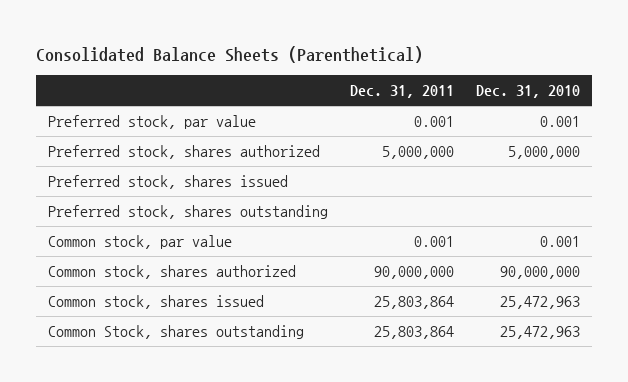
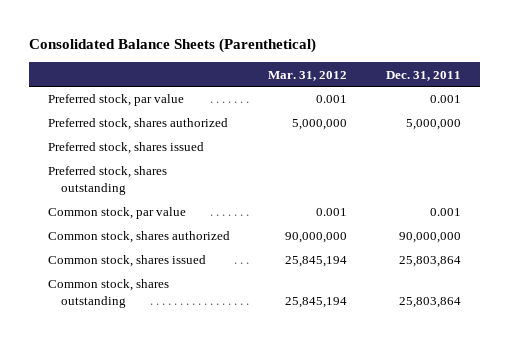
- | Dec. 31, 2011 | Dec. 31, 2010
+ | Mar. 31, 2012 | Dec. 31, 2011
- Common Stock, shares outstanding | 25,803,864 | 25,472,963
+ Common stock, shares outstanding | 25,845,194 | 25,803,864

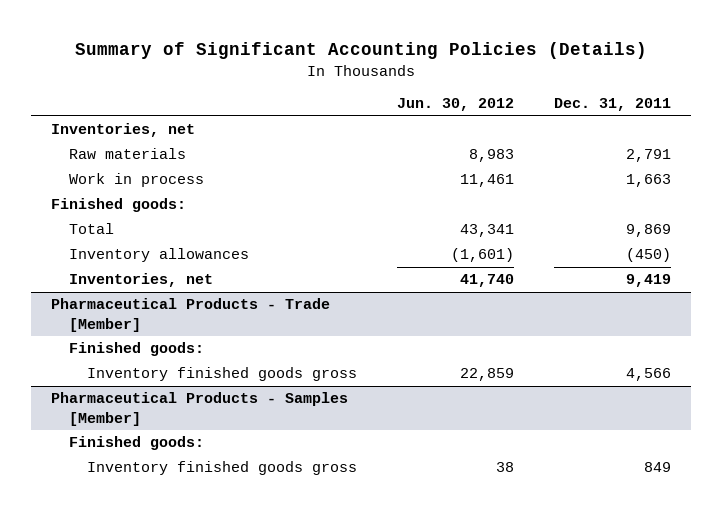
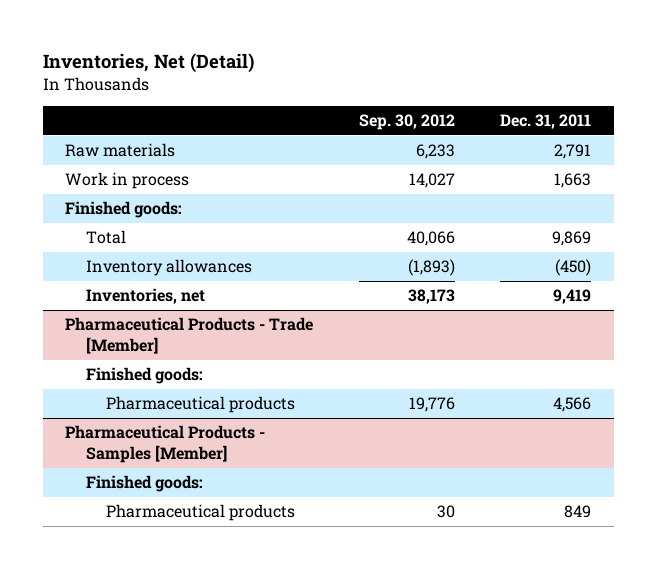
- Summary of Significant Accounting Policies (Details)
+ Inventories, Net (Detail)
- | Jun. 30, 2012 | Dec. 31, 2011
+ | Sep. 30, 2012 | Dec. 31, 2011
- Inventories, net
@ Pharmaceutical Products - Trade [Member]
- Inventory finished goods gross | 22,859 | 4,566
+ Pharmaceutical products | 19,776 | 4,566
@ Pharmaceutical Products - Samples [Member]
- Inventory finished goods gross | 38 | 849
+ Pharmaceutical products | 30 | 849

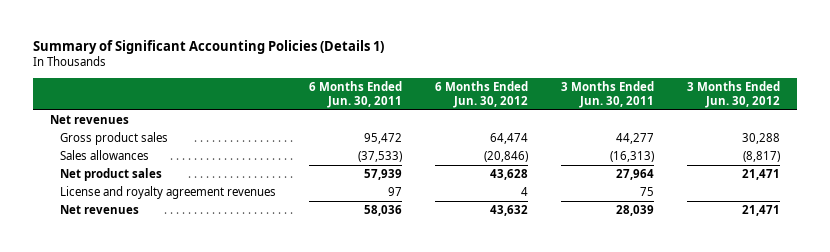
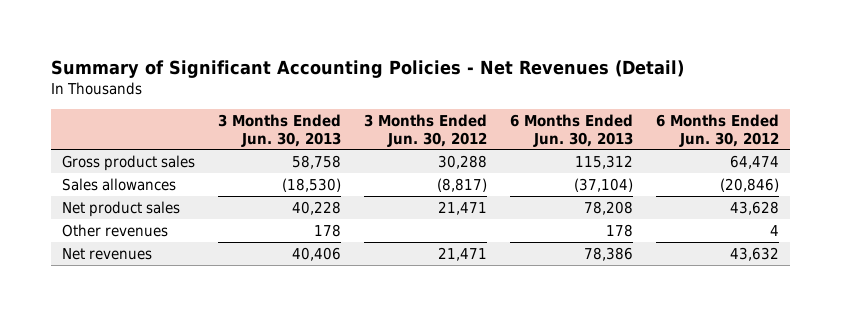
- Summary of Significant Accounting Policies (Details 1)
+ Summary of Significant Accounting Policies - Net Revenues (Detail)
- | 6 Months Ended Jun. 30, 2011 | 6 Months Ended Jun. 30, 2012 | 3 Months Ended Jun. 30, 2011 | 3 Months Ended Jun. 30, 2012
+ | 3 Months Ended Jun. 30, 2013 | 3 Months Ended Jun. 30, 2012 | 6 Months Ended Jun. 30, 2013 | 6 Months Ended Jun. 30, 2012
- Net revenues
- License and royalty agreement revenues | 97 | 4 | 75 |
+ Other revenues | 178 | | 178 | 4

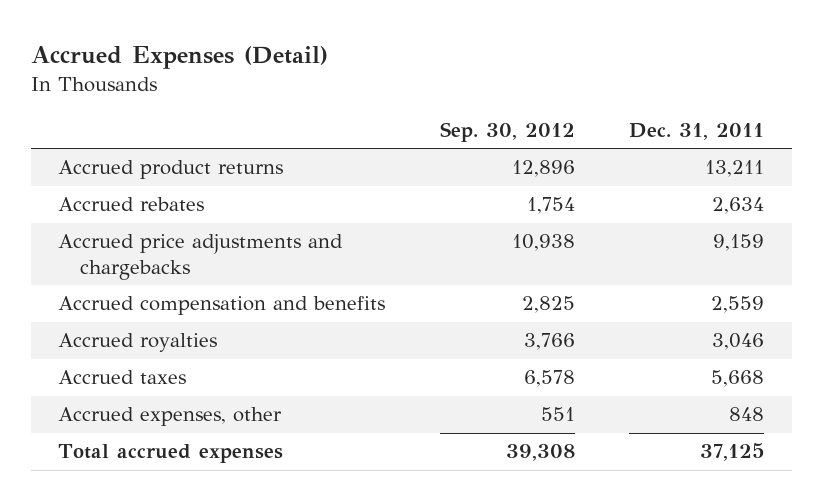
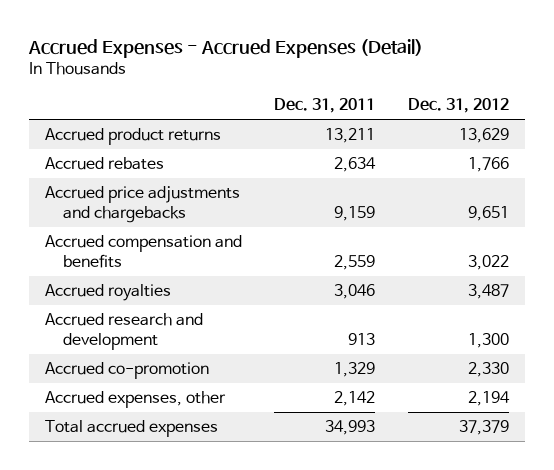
- Accrued Expenses (Detail)
+ Accrued Expenses - Accrued Expenses (Detail)
- | Sep. 30, 2012 | Dec. 31, 2011
+ | Dec. 31, 2011 | Dec. 31, 2012
- Accrued taxes | 6,578 | 5,668
- Accrued expenses, other | 551 | 848
- Total accrued expenses | 39,308 | 37,125
+ Accrued research and development | 913 | 1,300
+ Accrued co-promotion | 1,329 | 2,330
+ Accrued expenses, other | 2,142 | 2,194
+ Total accrued expenses | 34,993 | 37,379

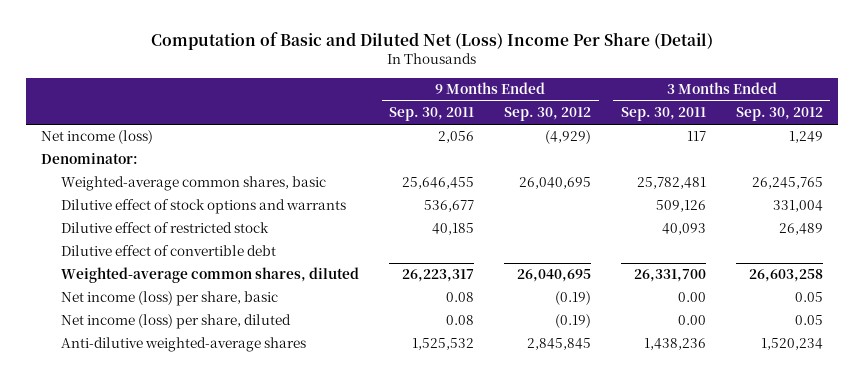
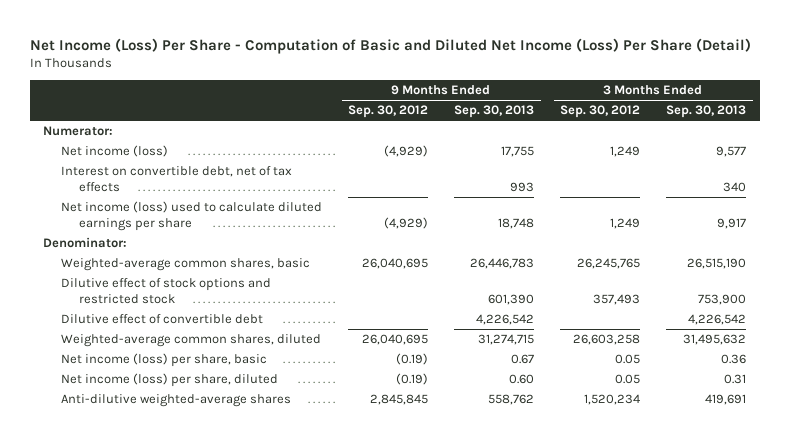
- Computation of Basic and Diluted Net (Loss) Income Per Share (Detail)
+ Net Income (Loss) Per Share - Computation of Basic and Diluted Net Income (Loss) Per Share (Detail)
- | 9 Months Ended Sep. 30, 2011 | 9 Months Ended Sep. 30, 2012 | 3 Months Ended Sep. 30, 2011 | 3 Months Ended Sep. 30, 2012
+ | 9 Months Ended Sep. 30, 2012 | 9 Months Ended Sep. 30, 2013 | 3 Months Ended Sep. 30, 2012 | 3 Months Ended Sep. 30, 2013
+ Numerator:
+ Interest on convertible debt, net of tax effects | | 993 | | 340
+ Net income (loss) used to calculate diluted earnings per share | (4,929) | 18,748 | 1,249 | 9,917
- Dilutive effect of stock options and warrants | 536,677 | | 509,126 | 331,004
- Dilutive effect of restricted stock | 40,185 | | 40,093 | 26,489
+ Dilutive effect of stock options and restricted stock | | 601,390 | 357,493 | 753,900

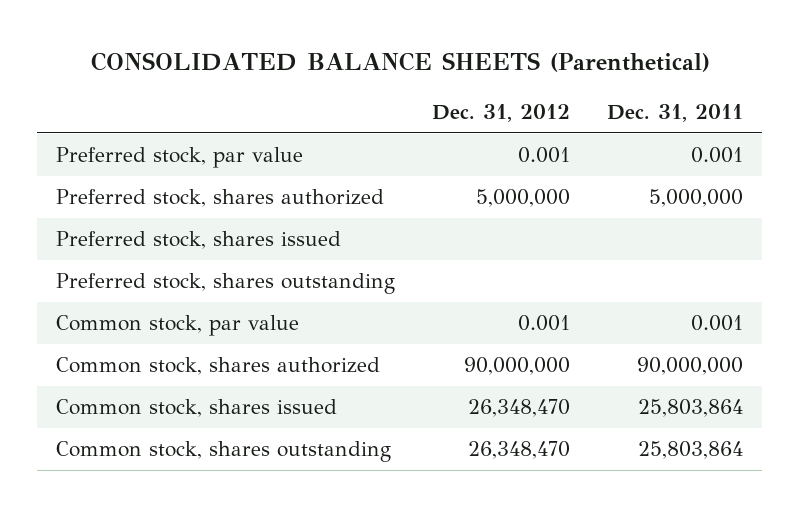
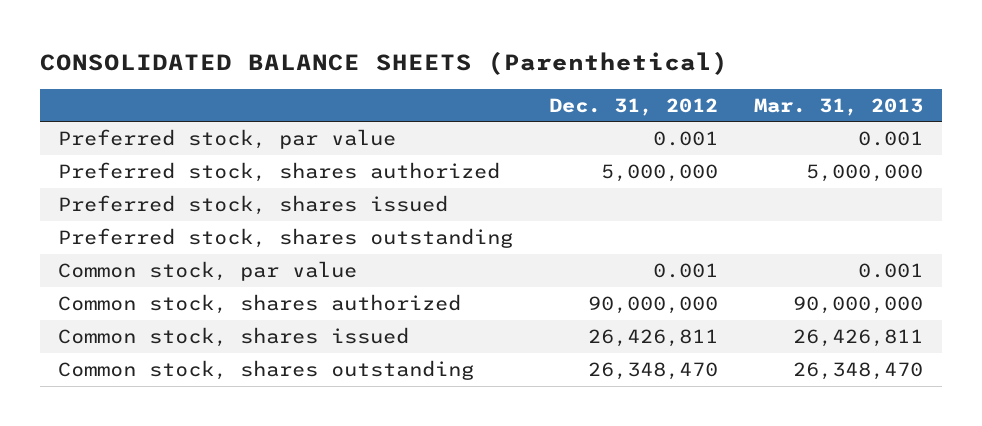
- | Dec. 31, 2012 | Dec. 31, 2011
+ | Dec. 31, 2012 | Mar. 31, 2013
- Common stock, shares issued | 26,348,470 | 25,803,864
+ Common stock, shares issued | 26,426,811 | 26,426,811

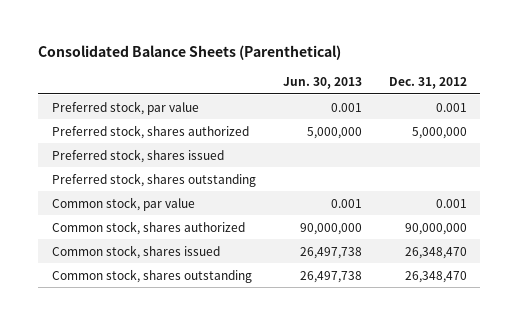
- CONSOLIDATED BALANCE SHEETS (Parenthetical)
+ Consolidated Balance Sheets (Parenthetical)
- | Dec. 31, 2012 | Mar. 31, 2013
+ | Jun. 30, 2013 | Dec. 31, 2012
- Common stock, shares issued | 26,426,811 | 26,426,811
+ Common stock, shares issued | 26,497,738 | 26,348,470

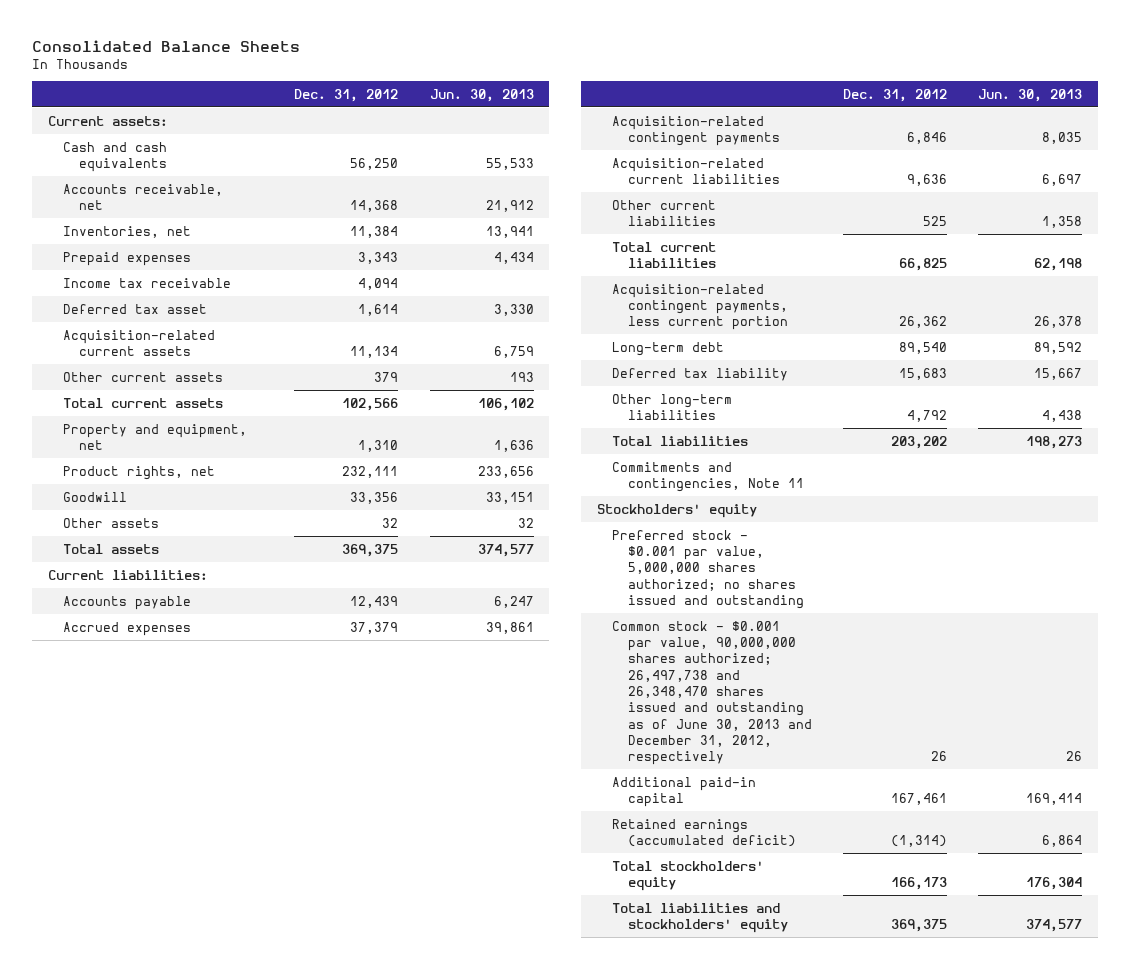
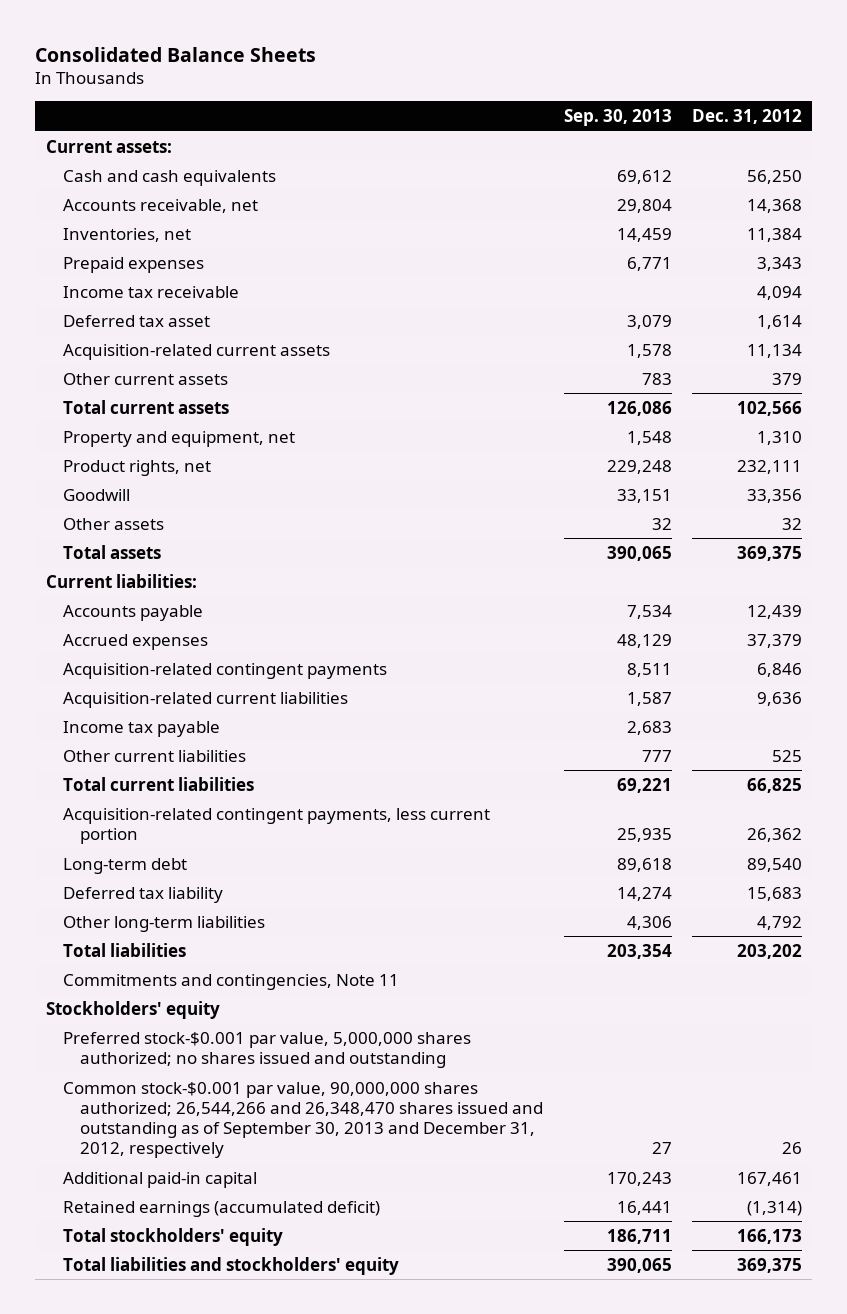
- | Dec. 31, 2012 | Jun. 30, 2013
+ | Sep. 30, 2013 | Dec. 31, 2012
+ Income tax payable | 2,683 |
- Preferred stock - $0.001 par value, 5,000,000 shares authorized; no shares issued and outstanding
- Common stock - $0.001 par value, 90,000,000 shares authorized; 26,497,738 and 26,348,470 shares issued and outstanding as of June 30, 2013 and December 31, 2012, respectively | 26 | 26
+ Preferred stock-$0.001 par value, 5,000,000 shares authorized; no shares issued and outstanding
+ Common stock-$0.001 par value, 90,000,000 shares authorized; 26,544,266 and 26,348,470 shares issued and outstanding as of September 30, 2013 and December 31, 2012, respectively | 27 | 26

